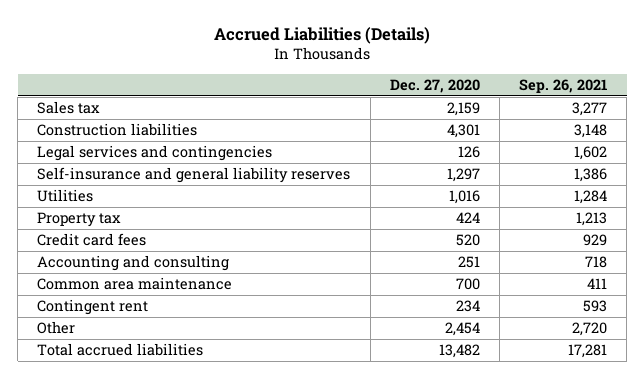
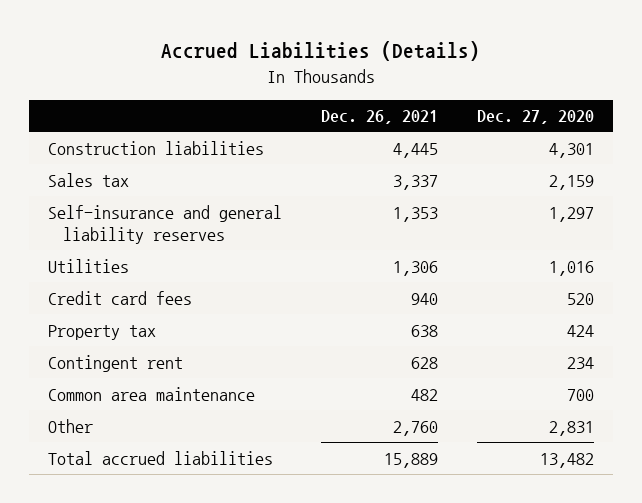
- | Dec. 27, 2020 | Sep. 26, 2021
+ | Dec. 26, 2021 | Dec. 27, 2020
- Legal services and contingencies | 126 | 1,602
moved down: Sales tax | 3,337 | 2,159
- Accounting and consulting | 251 | 718
moved down: Property tax | 638 | 424
- Other | 2,454 | 2,720
moved down: Common area maintenance | 482 | 700
+ Other | 2,760 | 2,831

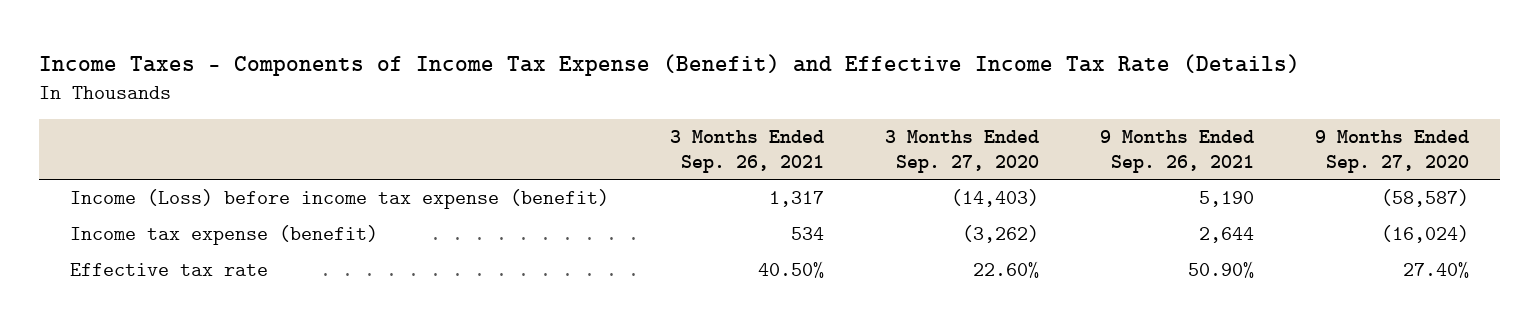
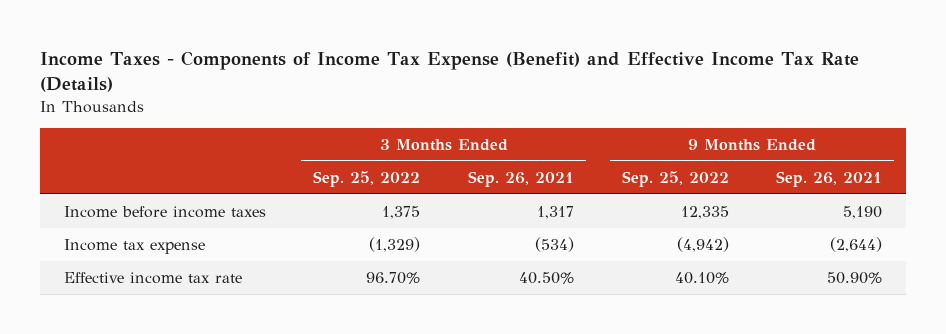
- | 3 Months Ended Sep. 26, 2021 | 3 Months Ended Sep. 27, 2020 | 9 Months Ended Sep. 26, 2021 | 9 Months Ended Sep. 27, 2020
+ | 3 Months Ended Sep. 25, 2022 | 3 Months Ended Sep. 26, 2021 | 9 Months Ended Sep. 25, 2022 | 9 Months Ended Sep. 26, 2021
- Income (Loss) before income tax expense (benefit) | 1,317 | (14,403) | 5,190 | (58,587)
- Income tax expense (benefit) | 534 | (3,262) | 2,644 | (16,024)
- Effective tax rate | 40.50% | 22.60% | 50.90% | 27.40%
+ Income before income taxes | 1,375 | 1,317 | 12,335 | 5,190
+ Income tax expense | (1,329) | (534) | (4,942) | (2,644)
+ Effective income tax rate | 96.70% | 40.50% | 40.10% | 50.90%

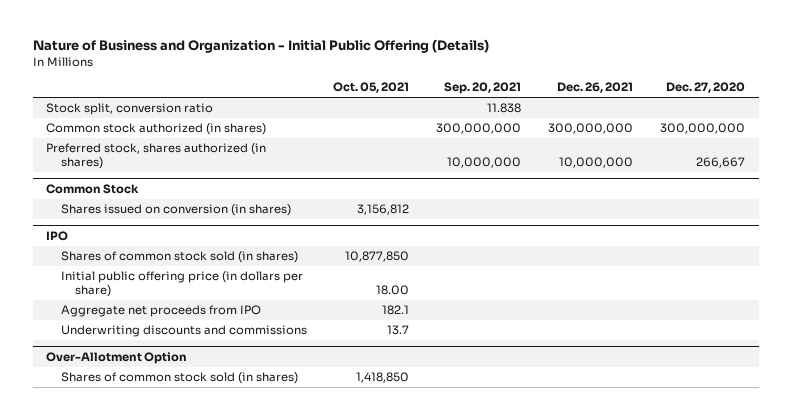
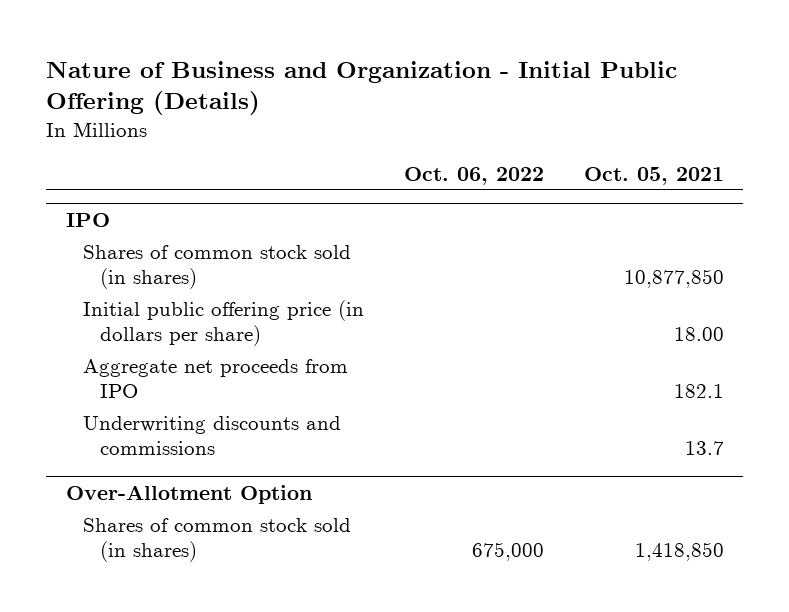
- | Oct. 05, 2021 | Sep. 20, 2021 | Dec. 26, 2021 | Dec. 27, 2020
+ | Oct. 06, 2022 | Oct. 05, 2021
- Stock split, conversion ratio | | 11.838 | |
- Common stock authorized (in shares) | | 300,000,000 | 300,000,000 | 300,000,000
- Preferred stock, shares authorized (in shares) | | 10,000,000 | 10,000,000 | 266,667
- Common Stock
- Shares issued on conversion (in shares) | 3,156,812 | | |

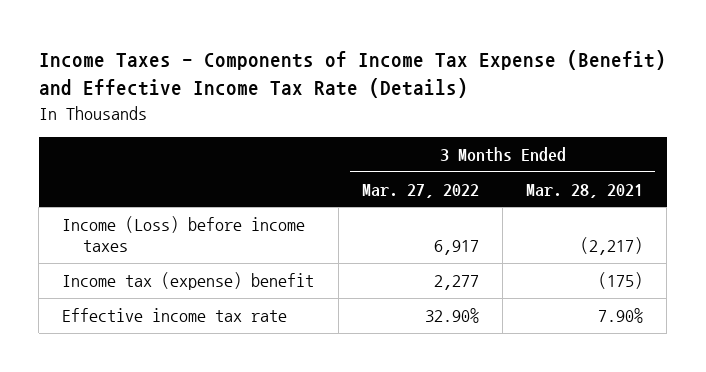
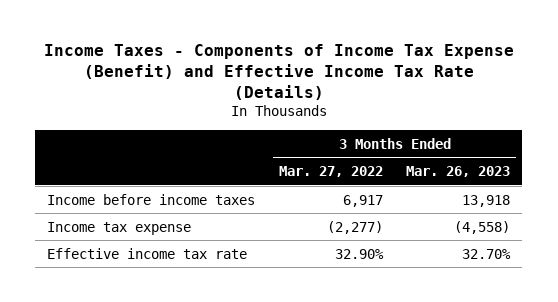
- | 3 Months Ended Mar. 27, 2022 | 3 Months Ended Mar. 28, 2021
+ | 3 Months Ended Mar. 27, 2022 | 3 Months Ended Mar. 26, 2023
- Income (Loss) before income taxes | 6,917 | (2,217)
- Income tax (expense) benefit | 2,277 | (175)
+ Income before income taxes | 6,917 | 13,918
+ Income tax expense | (2,277) | (4,558)

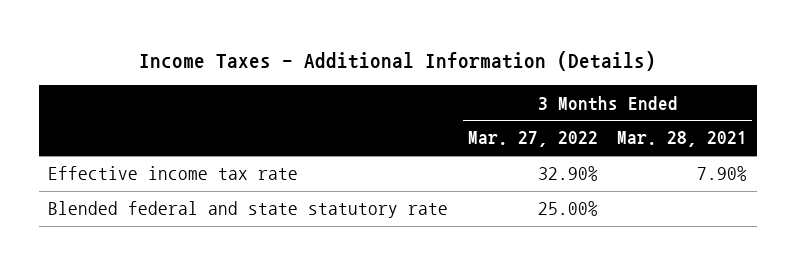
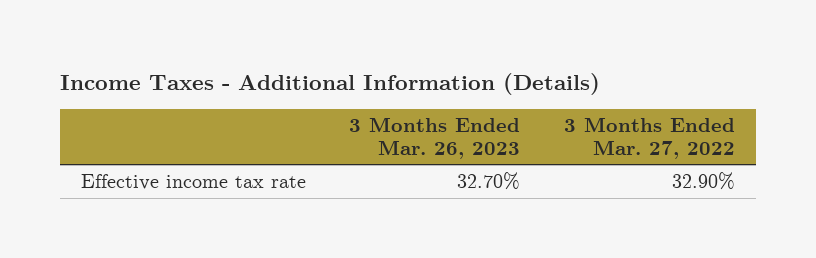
- | 3 Months Ended Mar. 27, 2022 | 3 Months Ended Mar. 28, 2021
+ | 3 Months Ended Mar. 26, 2023 | 3 Months Ended Mar. 27, 2022
- Blended federal and state statutory rate | 25.00% |

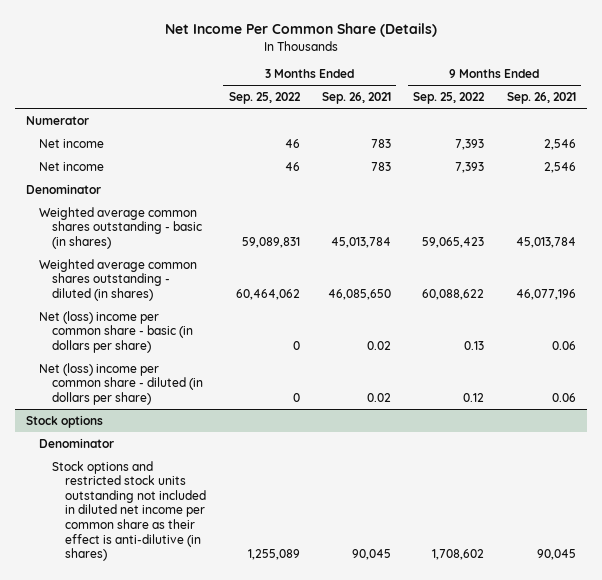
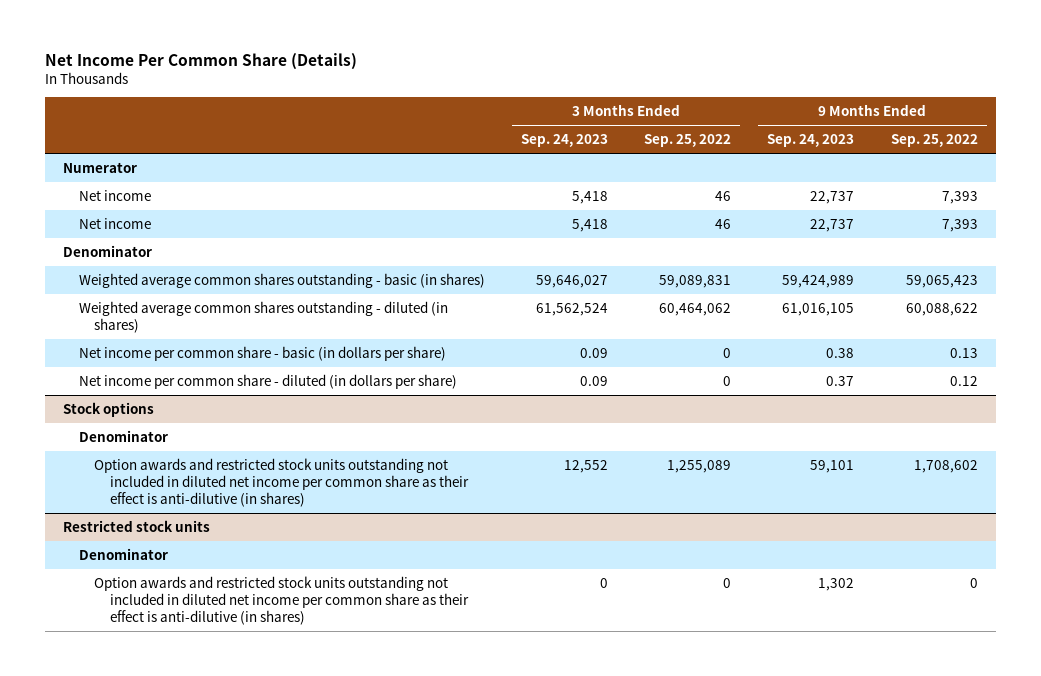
- | 3 Months Ended Sep. 25, 2022 | 3 Months Ended Sep. 26, 2021 | 9 Months Ended Sep. 25, 2022 | 9 Months Ended Sep. 26, 2021
+ | 3 Months Ended Sep. 24, 2023 | 3 Months Ended Sep. 25, 2022 | 9 Months Ended Sep. 24, 2023 | 9 Months Ended Sep. 25, 2022
- Net (loss) income per common share - basic (in dollars per share) | 0 | 0.02 | 0.13 | 0.06
- Net (loss) income per common share - diluted (in dollars per share) | 0 | 0.02 | 0.12 | 0.06
+ Net income per common share - basic (in dollars per share) | 0.09 | 0 | 0.38 | 0.13
+ Net income per common share - diluted (in dollars per share) | 0.09 | 0 | 0.37 | 0.12
@ Stock options
- Stock options and restricted stock units outstanding not included in diluted net income per common share as their effect is anti-dilutive (in shares) | 1,255,089 | 90,045 | 1,708,602 | 90,045
+ Option awards and restricted stock units outstanding not included in diluted net income per common share as their effect is anti-dilutive (in shares) | 12,552 | 1,255,089 | 59,101 | 1,708,602
+ Restricted stock units
+ Denominator
+ Option awards and restricted stock units outstanding not included in diluted net income per common share as their effect is anti-dilutive (in shares) | 0 | 0 | 1,302 | 0

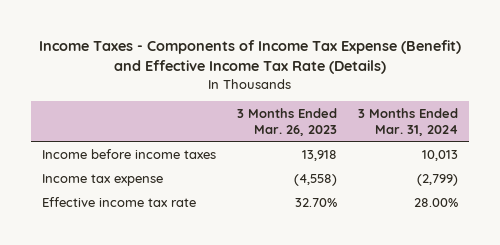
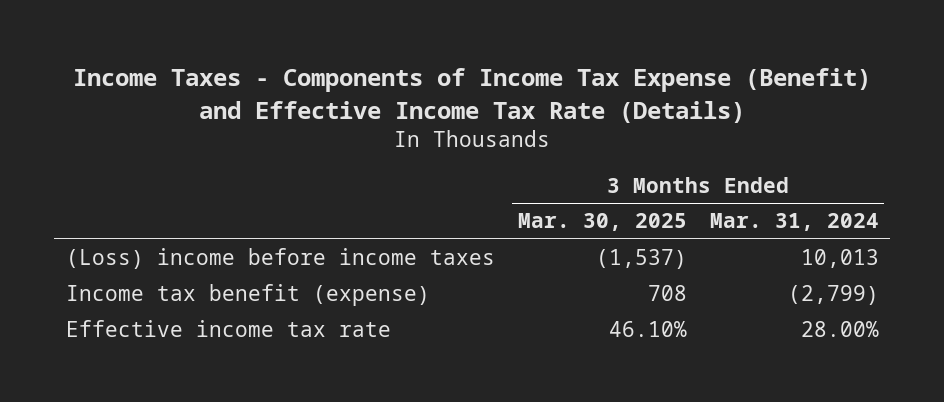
- | 3 Months Ended Mar. 26, 2023 | 3 Months Ended Mar. 31, 2024
+ | 3 Months Ended Mar. 30, 2025 | 3 Months Ended Mar. 31, 2024
- Income before income taxes | 13,918 | 10,013
- Income tax expense | (4,558) | (2,799)
+ (Loss) income before income taxes | (1,537) | 10,013
+ Income tax benefit (expense) | 708 | (2,799)

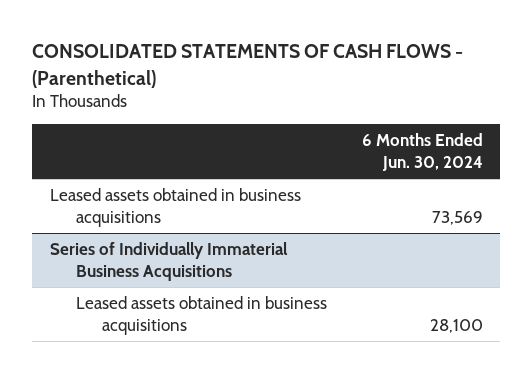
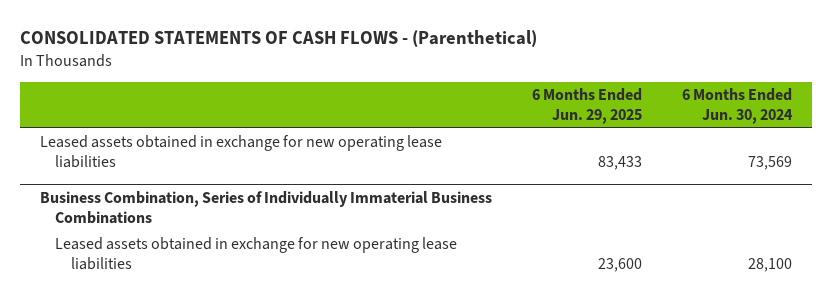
- | 6 Months Ended Jun. 30, 2024
+ | 6 Months Ended Jun. 29, 2025 | 6 Months Ended Jun. 30, 2024
- Leased assets obtained in business acquisitions | 73,569
- Series of Individually Immaterial Business Acquisitions
- Leased assets obtained in business acquisitions | 28,100
+ Leased assets obtained in exchange for new operating lease liabilities | 83,433 | 73,569
+ Business Combination, Series of Individually Immaterial Business Combinations
+ Leased assets obtained in exchange for new operating lease liabilities | 23,600 | 28,100

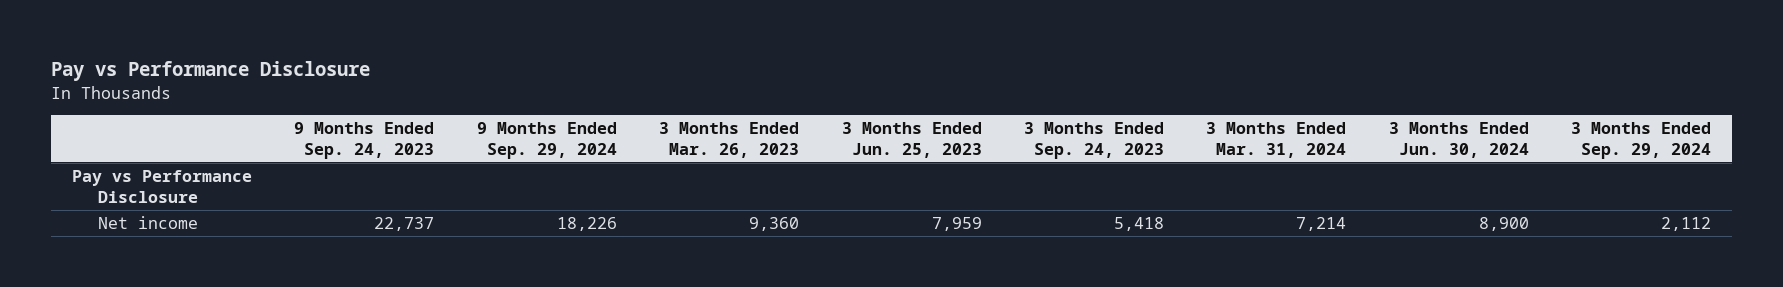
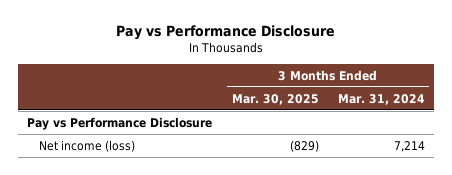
- | 9 Months Ended Sep. 24, 2023 | 9 Months Ended Sep. 29, 2024 | 3 Months Ended Mar. 26, 2023 | 3 Months Ended Jun. 25, 2023 | 3 Months Ended Sep. 24, 2023 | 3 Months Ended Mar. 31, 2024 | 3 Months Ended Jun. 30, 2024 | 3 Months Ended Sep. 29, 2024
+ | 3 Months Ended Mar. 30, 2025 | 3 Months Ended Mar. 31, 2024
- Net income | 22,737 | 18,226 | 9,360 | 7,959 | 5,418 | 7,214 | 8,900 | 2,112
+ Net income (loss) | (829) | 7,214

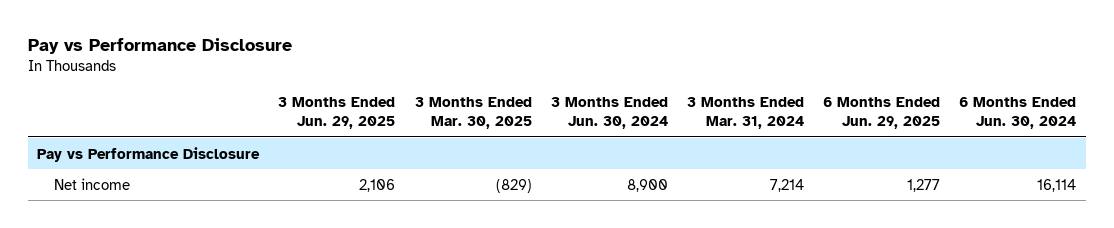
- | 3 Months Ended Mar. 30, 2025 | 3 Months Ended Mar. 31, 2024
+ | 3 Months Ended Jun. 29, 2025 | 3 Months Ended Mar. 30, 2025 | 3 Months Ended Jun. 30, 2024 | 3 Months Ended Mar. 31, 2024 | 6 Months Ended Jun. 29, 2025 | 6 Months Ended Jun. 30, 2024
- Net income (loss) | (829) | 7,214
+ Net income | 2,106 | (829) | 8,900 | 7,214 | 1,277 | 16,114

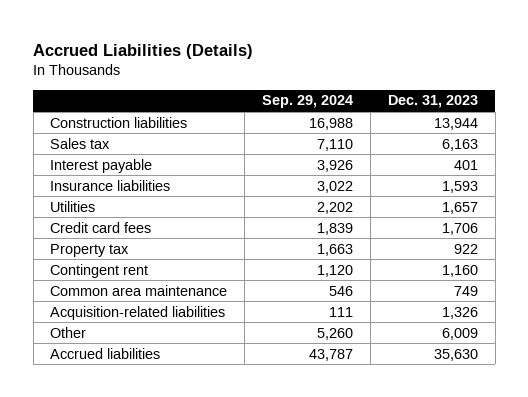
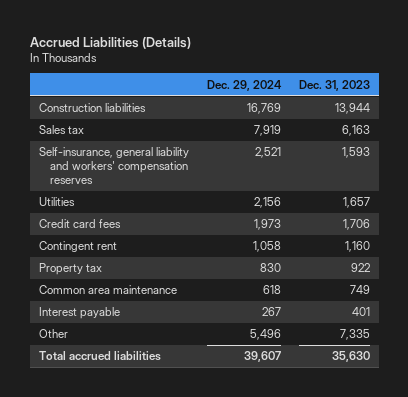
- | Sep. 29, 2024 | Dec. 31, 2023
+ | Dec. 29, 2024 | Dec. 31, 2023
- Insurance liabilities | 3,022 | 1,593
+ Self-insurance, general liability and workers' compensation reserves | 2,521 | 1,593
moved down: Property tax | 830 | 922
- Acquisition-related liabilities | 111 | 1,326
- Other | 5,260 | 6,009
- Accrued liabilities | 43,787 | 35,630
moved down: Interest payable | 267 | 401
+ Other | 5,496 | 7,335
+ Total accrued liabilities | 39,607 | 35,630

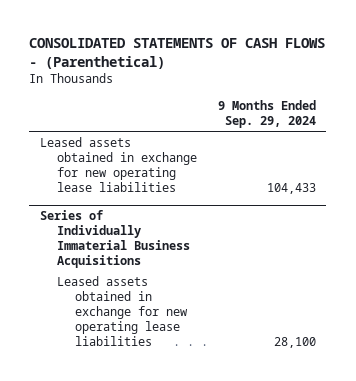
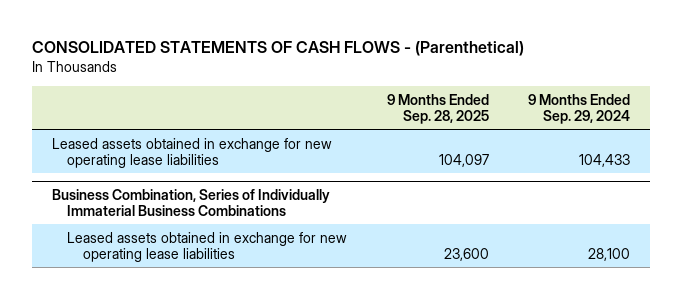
- | 9 Months Ended Sep. 29, 2024
+ | 9 Months Ended Sep. 28, 2025 | 9 Months Ended Sep. 29, 2024
- Series of Individually Immaterial Business Acquisitions
+ Business Combination, Series of Individually Immaterial Business Combinations

